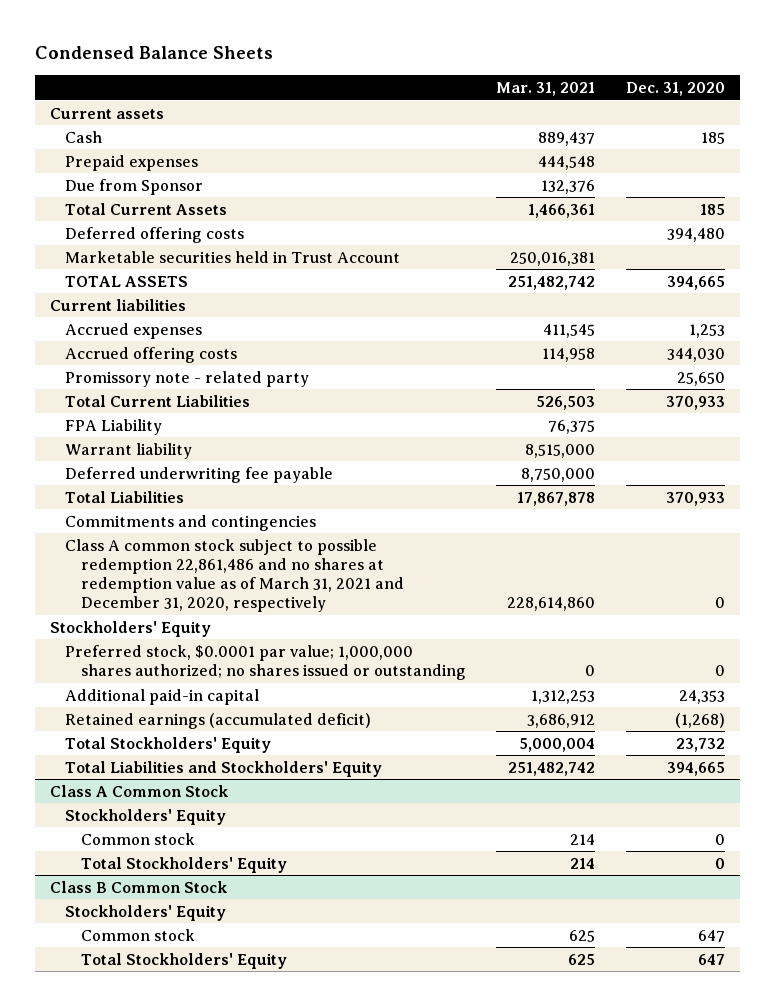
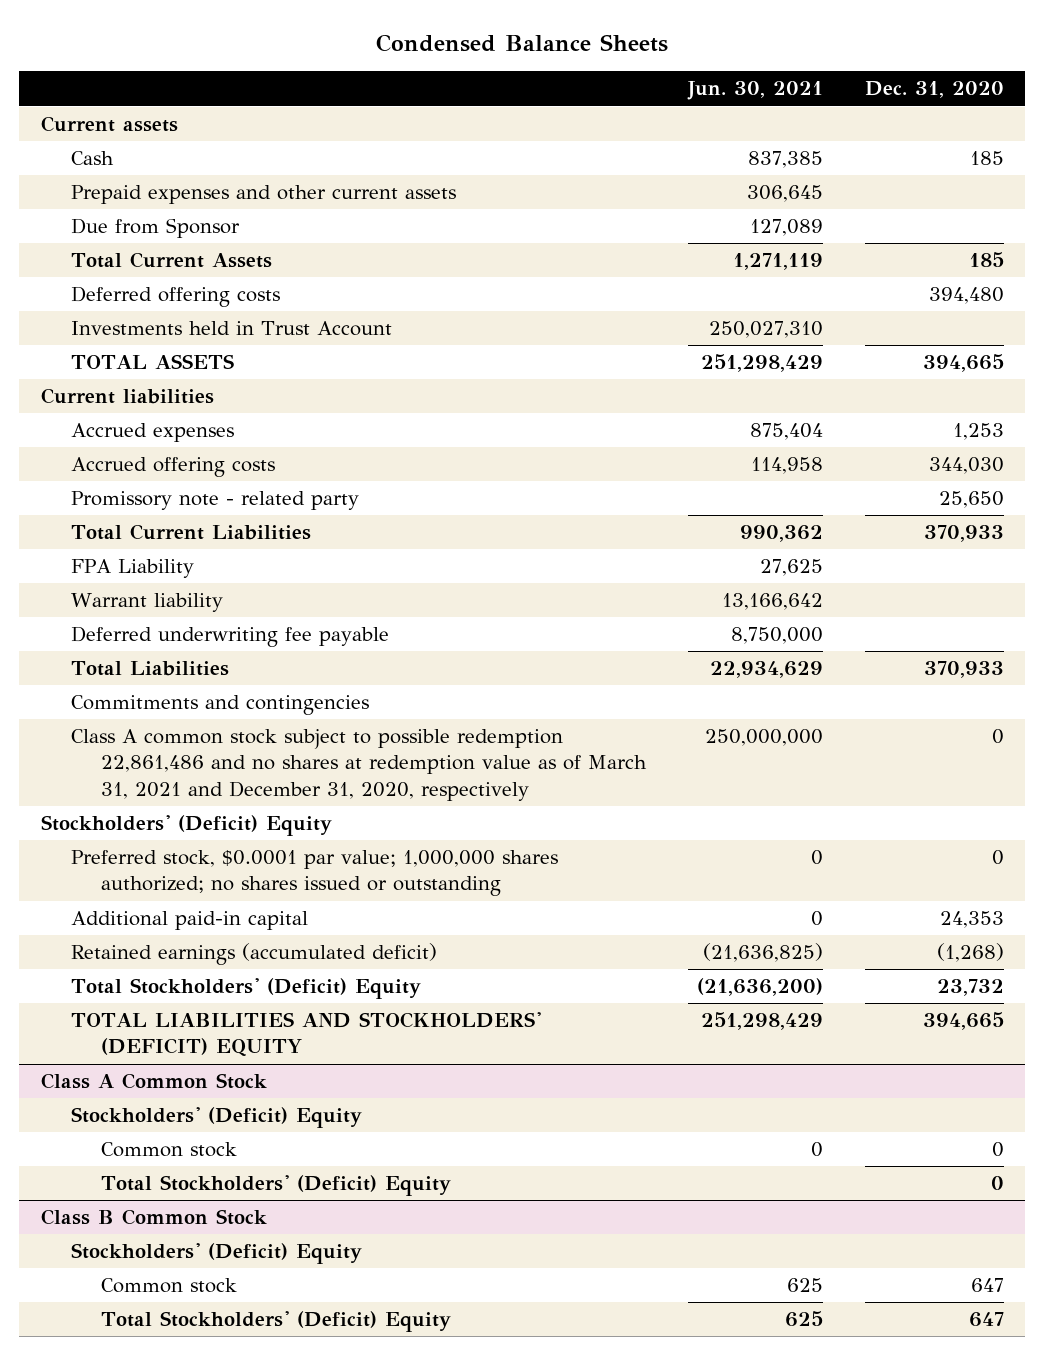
- | Mar. 31, 2021 | Dec. 31, 2020
+ | Jun. 30, 2021 | Dec. 31, 2020
- Prepaid expenses | 444,548 |
+ Prepaid expenses and other current assets | 306,645 |
- Marketable securities held in Trust Account | 250,016,381 |
+ Investments held in Trust Account | 250,027,310 |
- Stockholders' Equity
+ Stockholders' (Deficit) Equity
- Total Stockholders' Equity | 5,000,004 | 23,732
- Total Liabilities and Stockholders' Equity | 251,482,742 | 394,665
+ Total Stockholders' (Deficit) Equity | (21,636,200) | 23,732
+ TOTAL LIABILITIES AND STOCKHOLDERS' (DEFICIT) EQUITY | 251,298,429 | 394,665
@ Class A Common Stock
- Stockholders' Equity
+ Stockholders' (Deficit) Equity
- Total Stockholders' Equity | 214 | 0
+ Total Stockholders' (Deficit) Equity | | 0
@ Class B Common Stock
- Stockholders' Equity
+ Stockholders' (Deficit) Equity
- Total Stockholders' Equity | 625 | 647
+ Total Stockholders' (Deficit) Equity | 625 | 647

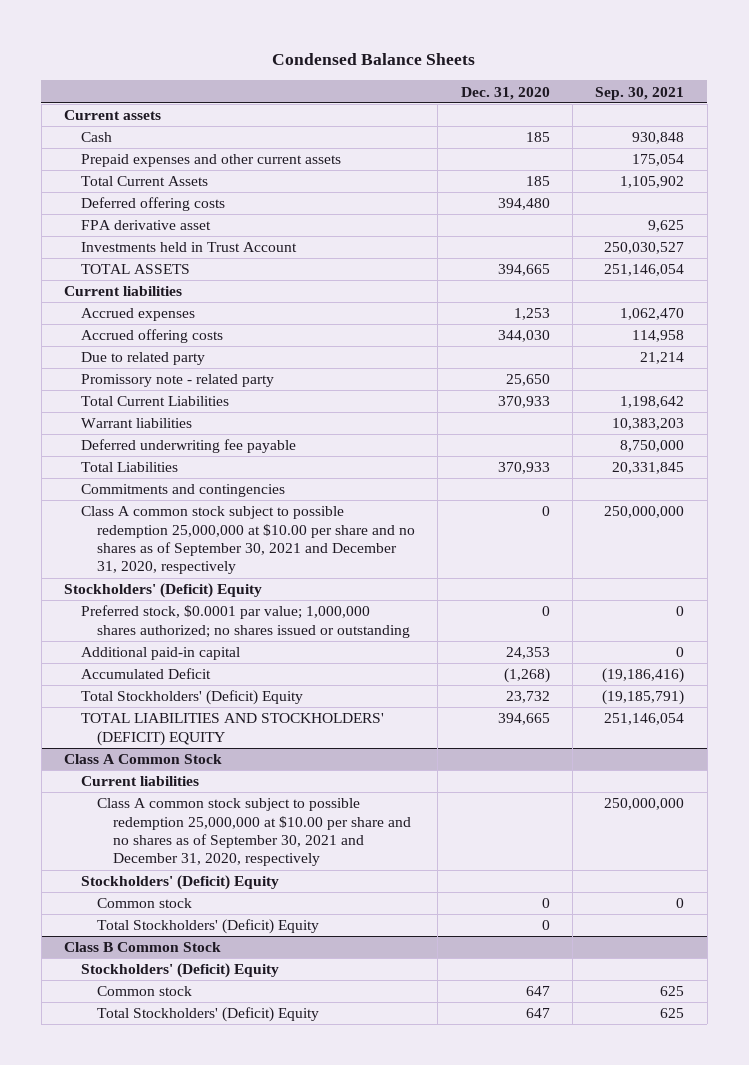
- | Jun. 30, 2021 | Dec. 31, 2020
+ | Dec. 31, 2020 | Sep. 30, 2021
- Due from Sponsor | 127,089 |
+ FPA derivative asset | | 9,625
+ Due to related party | | 21,214
- FPA Liability | 27,625 |
- Warrant liability | 13,166,642 |
+ Warrant liabilities | | 10,383,203
- Class A common stock subject to possible redemption 22,861,486 and no shares at redemption value as of March 31, 2021 and December 31, 2020, respectively | 250,000,000 | 0
+ Class A common stock subject to possible redemption 25,000,000 at $10.00 per share and no shares as of September 30, 2021 and December 31, 2020, respectively | 0 | 250,000,000
- Retained earnings (accumulated deficit) | (21,636,825) | (1,268)
+ Accumulated Deficit | (1,268) | (19,186,416)
@ Class A Common Stock
+ Current liabilities
+ Class A common stock subject to possible redemption 25,000,000 at $10.00 per share and no shares as of September 30, 2021 and December 31, 2020, respectively | | 250,000,000

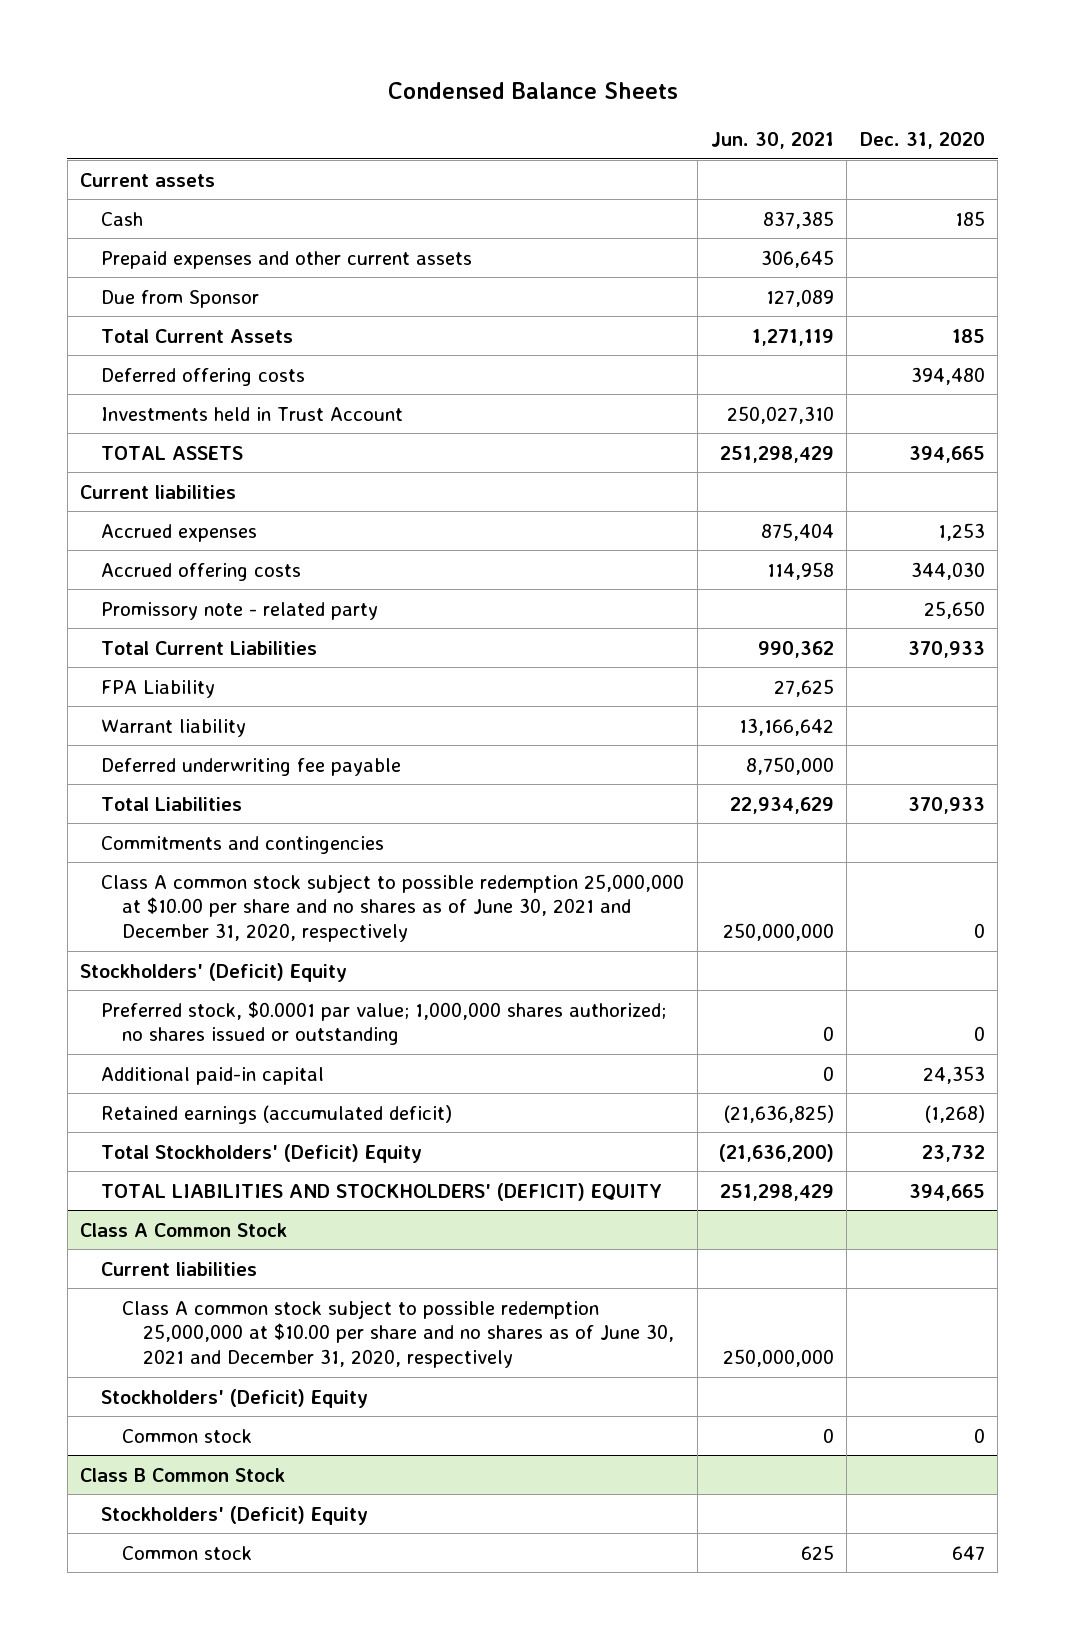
- | Dec. 31, 2020 | Sep. 30, 2021
+ | Jun. 30, 2021 | Dec. 31, 2020
+ Due from Sponsor | 127,089 |
- FPA derivative asset | | 9,625
- Due to related party | | 21,214
- Warrant liabilities | | 10,383,203
+ FPA Liability | 27,625 |
+ Warrant liability | 13,166,642 |
- Class A common stock subject to possible redemption 25,000,000 at $10.00 per share and no shares as of September 30, 2021 and December 31, 2020, respectively | 0 | 250,000,000
+ Class A common stock subject to possible redemption 25,000,000 at $10.00 per share and no shares as of June 30, 2021 and December 31, 2020, respectively | 250,000,000 | 0
- Accumulated Deficit | (1,268) | (19,186,416)
+ Retained earnings (accumulated deficit) | (21,636,825) | (1,268)
@ Class A Common Stock
- Class A common stock subject to possible redemption 25,000,000 at $10.00 per share and no shares as of September 30, 2021 and December 31, 2020, respectively | | 250,000,000
+ Class A common stock subject to possible redemption 25,000,000 at $10.00 per share and no shares as of June 30, 2021 and December 31, 2020, respectively | 250,000,000 |
- Total Stockholders' (Deficit) Equity | 0 |
@ Class B Common Stock
- Total Stockholders' (Deficit) Equity | 647 | 625

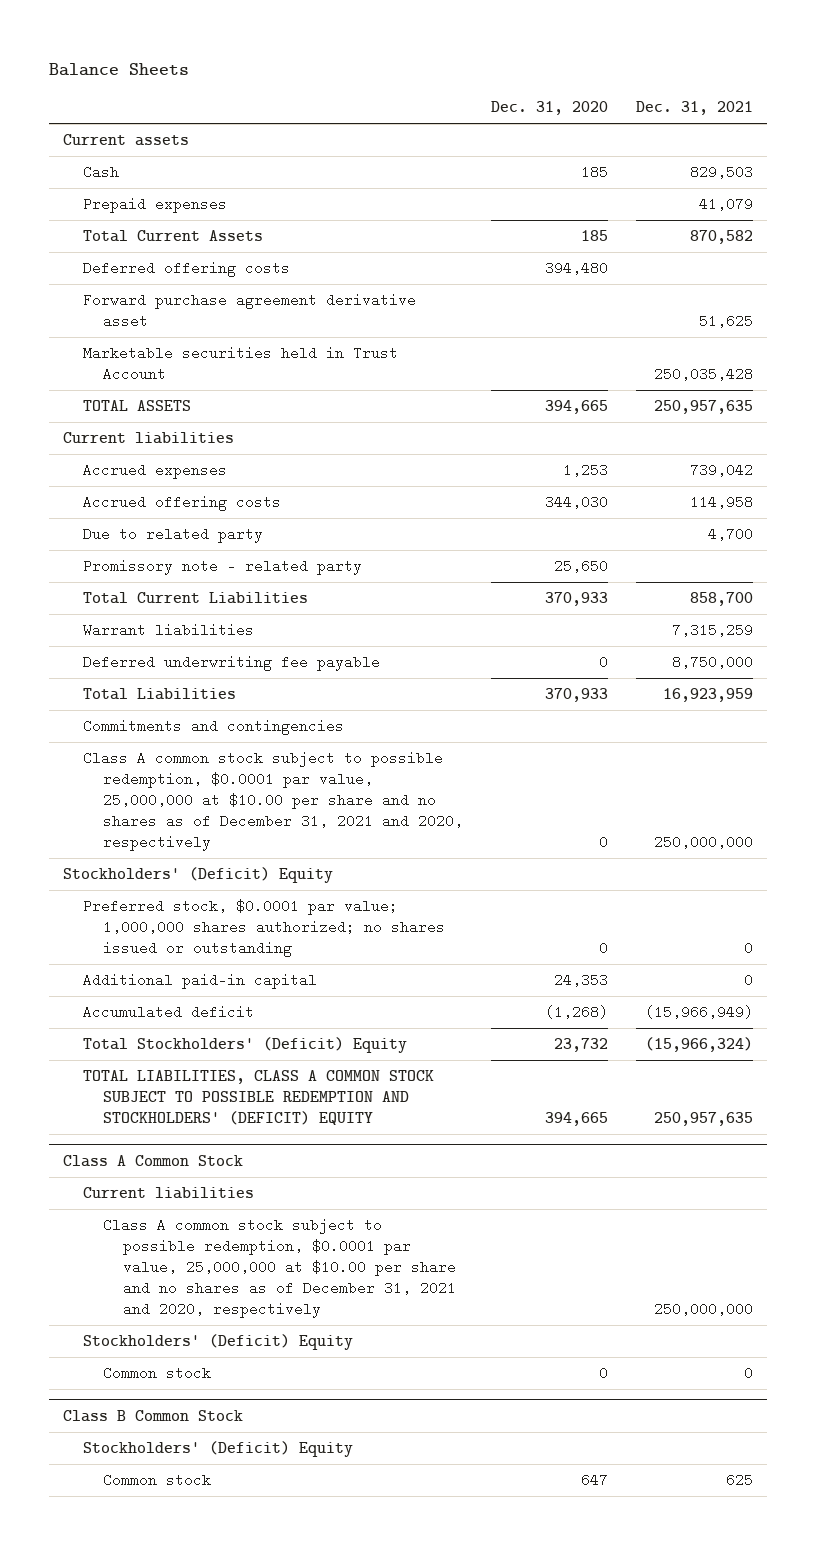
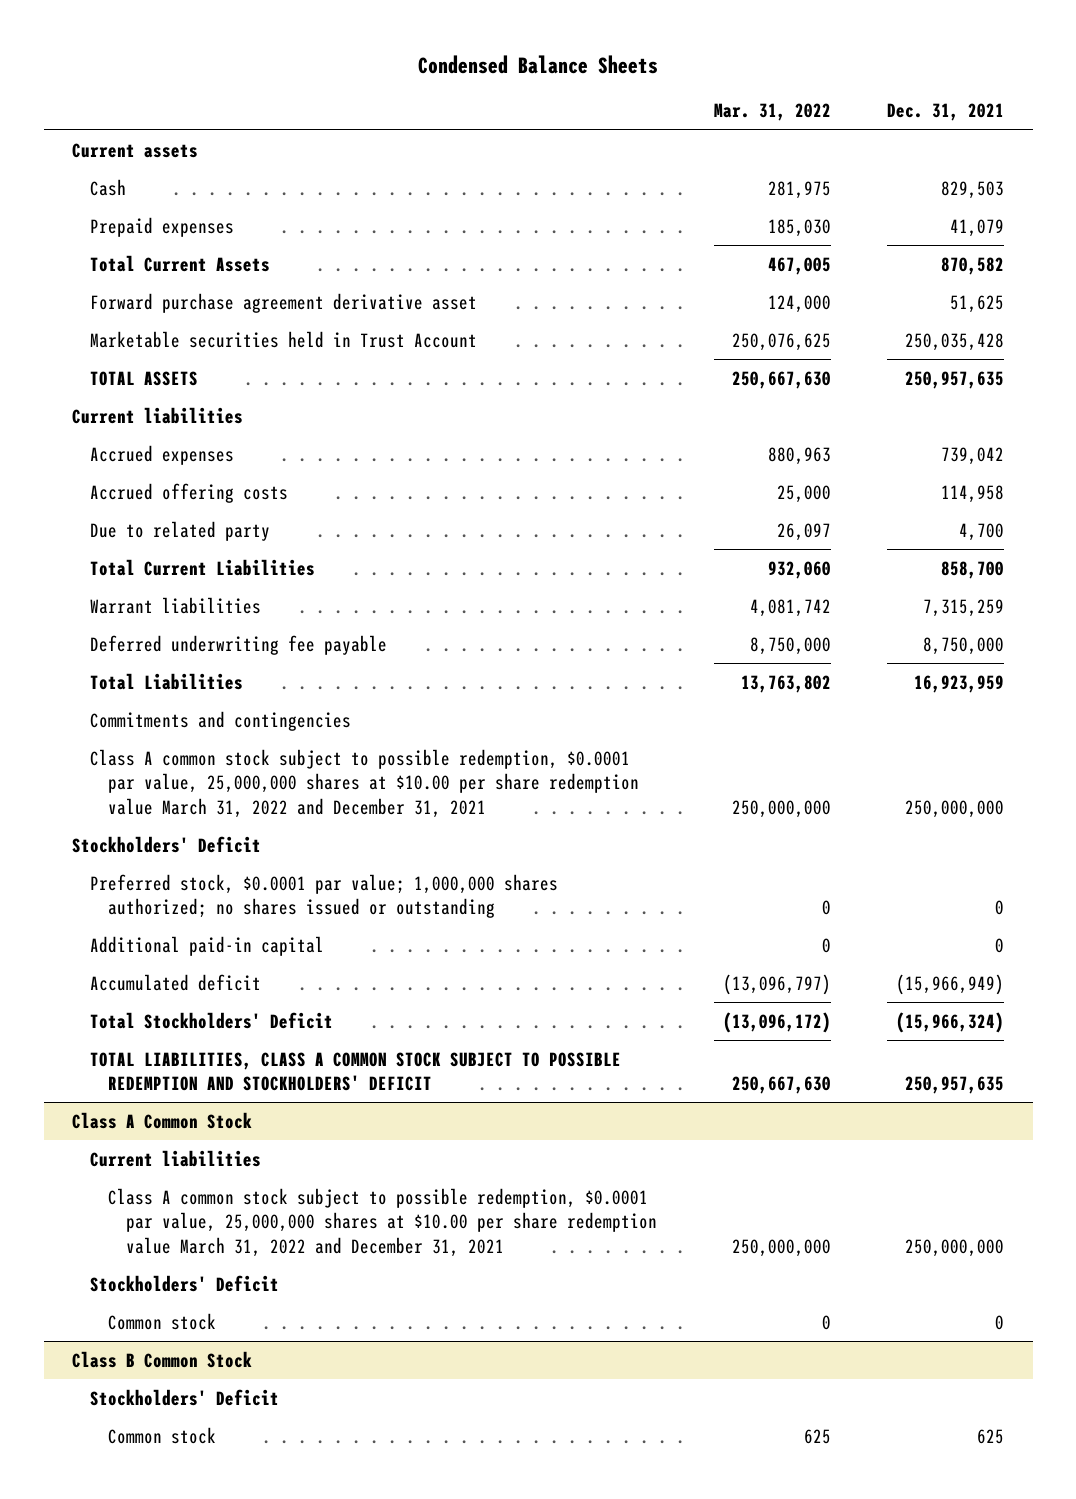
- Balance Sheets
+ Condensed Balance Sheets
- | Dec. 31, 2020 | Dec. 31, 2021
+ | Mar. 31, 2022 | Dec. 31, 2021
- Deferred offering costs | 394,480 |
- Promissory note - related party | 25,650 |
- Class A common stock subject to possible redemption, $0.0001 par value, 25,000,000 at $10.00 per share and no shares as of December 31, 2021 and 2020, respectively | 0 | 250,000,000
- Stockholders' (Deficit) Equity
+ Class A common stock subject to possible redemption, $0.0001 par value, 25,000,000 shares at $10.00 per share redemption value March 31, 2022 and December 31, 2021 | 250,000,000 | 250,000,000
+ Stockholders' Deficit
- Total Stockholders' (Deficit) Equity | 23,732 | (15,966,324)
- TOTAL LIABILITIES, CLASS A COMMON STOCK SUBJECT TO POSSIBLE REDEMPTION AND STOCKHOLDERS' (DEFICIT) EQUITY | 394,665 | 250,957,635
+ Total Stockholders' Deficit | (13,096,172) | (15,966,324)
+ TOTAL LIABILITIES, CLASS A COMMON STOCK SUBJECT TO POSSIBLE REDEMPTION AND STOCKHOLDERS' DEFICIT | 250,667,630 | 250,957,635
@ Class A Common Stock
- Class A common stock subject to possible redemption, $0.0001 par value, 25,000,000 at $10.00 per share and no shares as of December 31, 2021 and 2020, respectively | | 250,000,000
- Stockholders' (Deficit) Equity
+ Class A common stock subject to possible redemption, $0.0001 par value, 25,000,000 shares at $10.00 per share redemption value March 31, 2022 and December 31, 2021 | 250,000,000 | 250,000,000
+ Stockholders' Deficit
@ Class B Common Stock
- Stockholders' (Deficit) Equity
+ Stockholders' Deficit

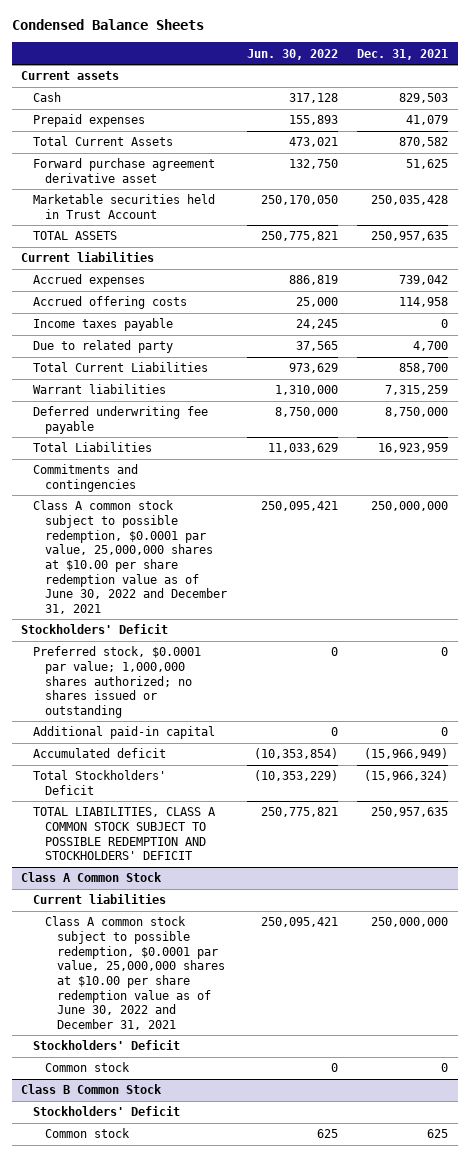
- | Mar. 31, 2022 | Dec. 31, 2021
+ | Jun. 30, 2022 | Dec. 31, 2021
+ Income taxes payable | 24,245 | 0
- Class A common stock subject to possible redemption, $0.0001 par value, 25,000,000 shares at $10.00 per share redemption value March 31, 2022 and December 31, 2021 | 250,000,000 | 250,000,000
+ Class A common stock subject to possible redemption, $0.0001 par value, 25,000,000 shares at $10.00 per share redemption value as of June 30, 2022 and December 31, 2021 | 250,095,421 | 250,000,000
@ Class A Common Stock
- Class A common stock subject to possible redemption, $0.0001 par value, 25,000,000 shares at $10.00 per share redemption value March 31, 2022 and December 31, 2021 | 250,000,000 | 250,000,000
+ Class A common stock subject to possible redemption, $0.0001 par value, 25,000,000 shares at $10.00 per share redemption value as of June 30, 2022 and December 31, 2021 | 250,095,421 | 250,000,000

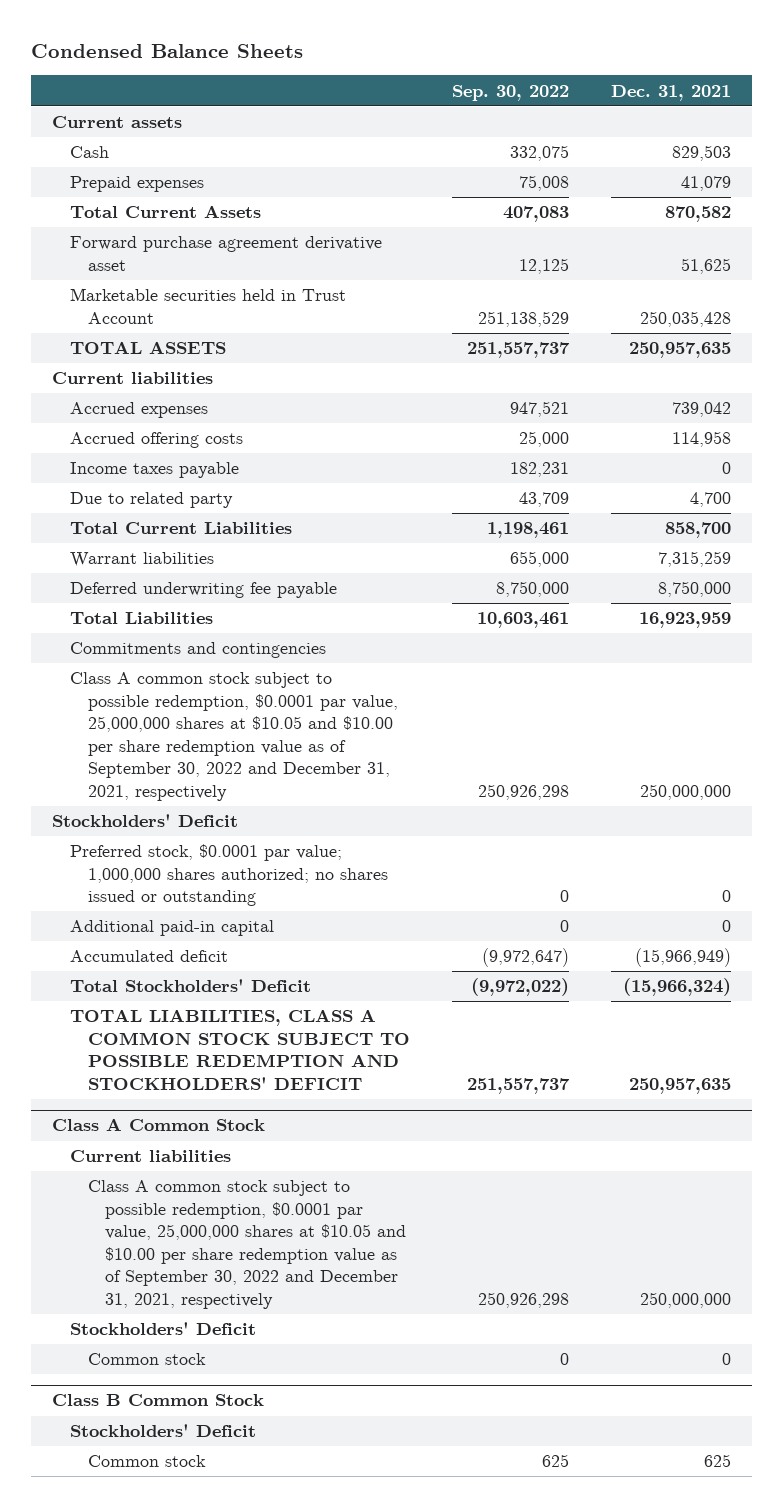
- | Jun. 30, 2022 | Dec. 31, 2021
+ | Sep. 30, 2022 | Dec. 31, 2021
- Class A common stock subject to possible redemption, $0.0001 par value, 25,000,000 shares at $10.00 per share redemption value as of June 30, 2022 and December 31, 2021 | 250,095,421 | 250,000,000
+ Class A common stock subject to possible redemption, $0.0001 par value, 25,000,000 shares at $10.05 and $10.00 per share redemption value as of September 30, 2022 and December 31, 2021, respectively | 250,926,298 | 250,000,000
@ Class A Common Stock
- Class A common stock subject to possible redemption, $0.0001 par value, 25,000,000 shares at $10.00 per share redemption value as of June 30, 2022 and December 31, 2021 | 250,095,421 | 250,000,000
+ Class A common stock subject to possible redemption, $0.0001 par value, 25,000,000 shares at $10.05 and $10.00 per share redemption value as of September 30, 2022 and December 31, 2021, respectively | 250,926,298 | 250,000,000

